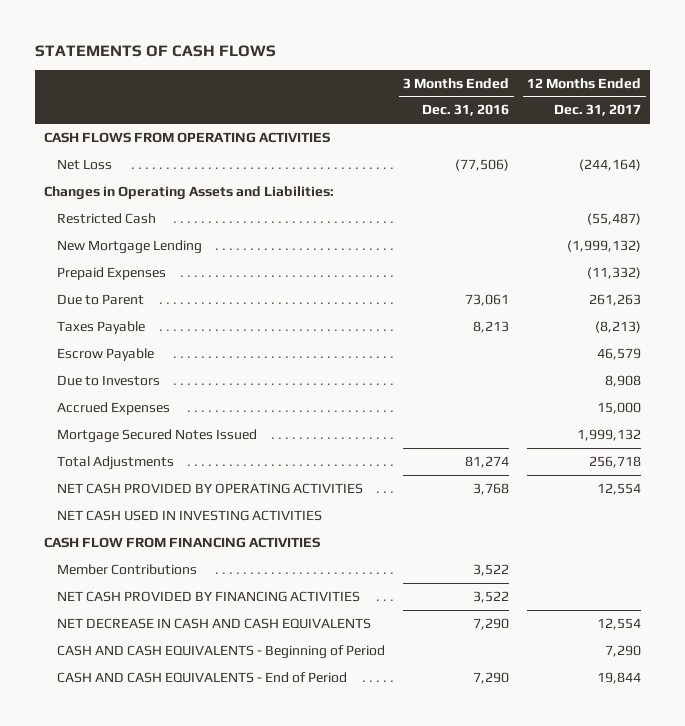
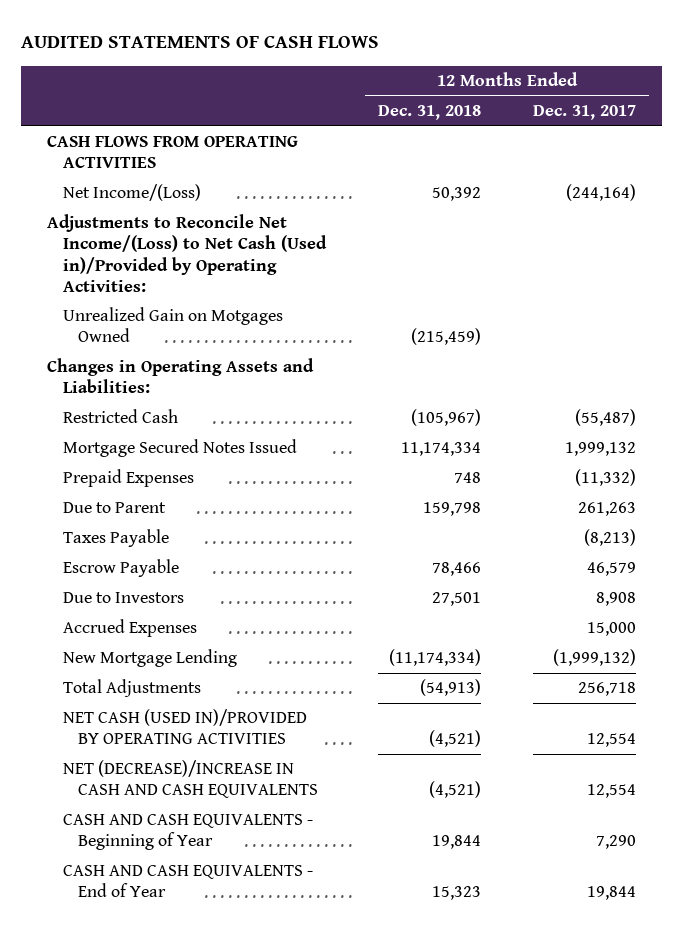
- STATEMENTS OF CASH FLOWS
+ AUDITED STATEMENTS OF CASH FLOWS
- | 3 Months Ended Dec. 31, 2016 | 12 Months Ended Dec. 31, 2017
+ | 12 Months Ended Dec. 31, 2018 | 12 Months Ended Dec. 31, 2017
- Net Loss | (77,506) | (244,164)
+ Net Income/(Loss) | 50,392 | (244,164)
+ Adjustments to Reconcile Net Income/(Loss) to Net Cash (Used in)/Provided by Operating Activities:
+ Unrealized Gain on Motgages Owned | (215,459) |
moved up: Mortgage Secured Notes Issued | 11,174,334 | 1,999,132
moved down: New Mortgage Lending | (11,174,334) | (1,999,132)
- NET CASH PROVIDED BY OPERATING ACTIVITIES | 3,768 | 12,554
- NET CASH USED IN INVESTING ACTIVITIES
- CASH FLOW FROM FINANCING ACTIVITIES
- Member Contributions | 3,522 |
- NET CASH PROVIDED BY FINANCING ACTIVITIES | 3,522 |
- NET DECREASE IN CASH AND CASH EQUIVALENTS | 7,290 | 12,554
- CASH AND CASH EQUIVALENTS - Beginning of Period | | 7,290
- CASH AND CASH EQUIVALENTS - End of Period | 7,290 | 19,844
+ NET CASH (USED IN)/PROVIDED BY OPERATING ACTIVITIES | (4,521) | 12,554
+ NET (DECREASE)/INCREASE IN CASH AND CASH EQUIVALENTS | (4,521) | 12,554
+ CASH AND CASH EQUIVALENTS - Beginning of Year | 19,844 | 7,290
+ CASH AND CASH EQUIVALENTS - End of Year | 15,323 | 19,844

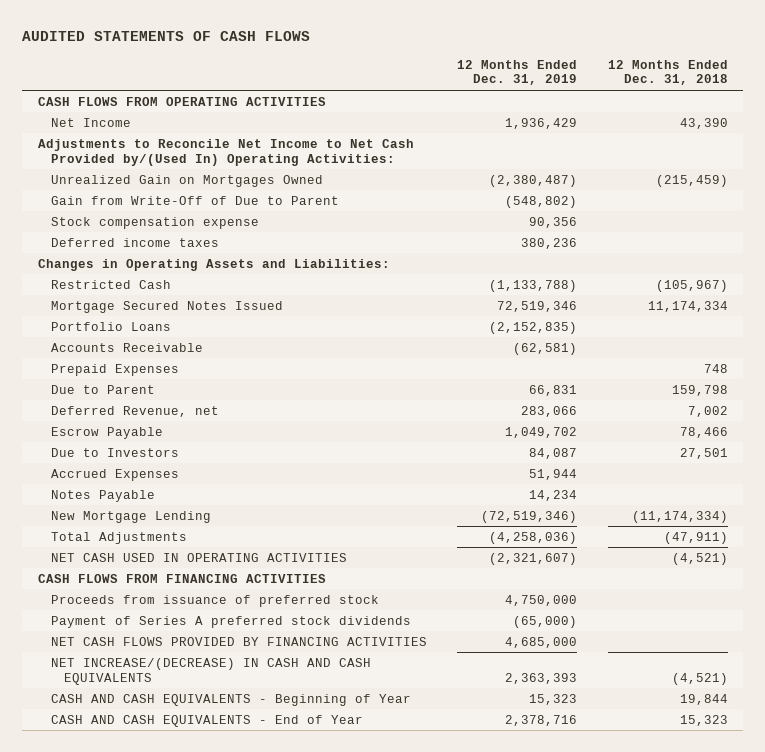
- | 12 Months Ended Dec. 31, 2018 | 12 Months Ended Dec. 31, 2017
+ | 12 Months Ended Dec. 31, 2019 | 12 Months Ended Dec. 31, 2018
- Net Income/(Loss) | 50,392 | (244,164)
- Adjustments to Reconcile Net Income/(Loss) to Net Cash (Used in)/Provided by Operating Activities:
- Unrealized Gain on Motgages Owned | (215,459) |
+ Net Income | 1,936,429 | 43,390
+ Adjustments to Reconcile Net Income to Net Cash Provided by/(Used In) Operating Activities:
+ Unrealized Gain on Mortgages Owned | (2,380,487) | (215,459)
+ Gain from Write-Off of Due to Parent | (548,802) |
+ Stock compensation expense | 90,356 |
+ Deferred income taxes | 380,236 |
+ Portfolio Loans | (2,152,835) |
+ Accounts Receivable | (62,581) |
- Taxes Payable | | (8,213)
+ Deferred Revenue, net | 283,066 | 7,002
+ Notes Payable | 14,234 |
- Total Adjustments | (54,913) | 256,718
- NET CASH (USED IN)/PROVIDED BY OPERATING ACTIVITIES | (4,521) | 12,554
- NET (DECREASE)/INCREASE IN CASH AND CASH EQUIVALENTS | (4,521) | 12,554
+ Total Adjustments | (4,258,036) | (47,911)
+ NET CASH USED IN OPERATING ACTIVITIES | (2,321,607) | (4,521)
+ CASH FLOWS FROM FINANCING ACTIVITIES
+ Proceeds from issuance of preferred stock | 4,750,000 |
+ Payment of Series A preferred stock dividends | (65,000) |
+ NET CASH FLOWS PROVIDED BY FINANCING ACTIVITIES | 4,685,000 |
+ NET INCREASE/(DECREASE) IN CASH AND CASH EQUIVALENTS | 2,363,393 | (4,521)

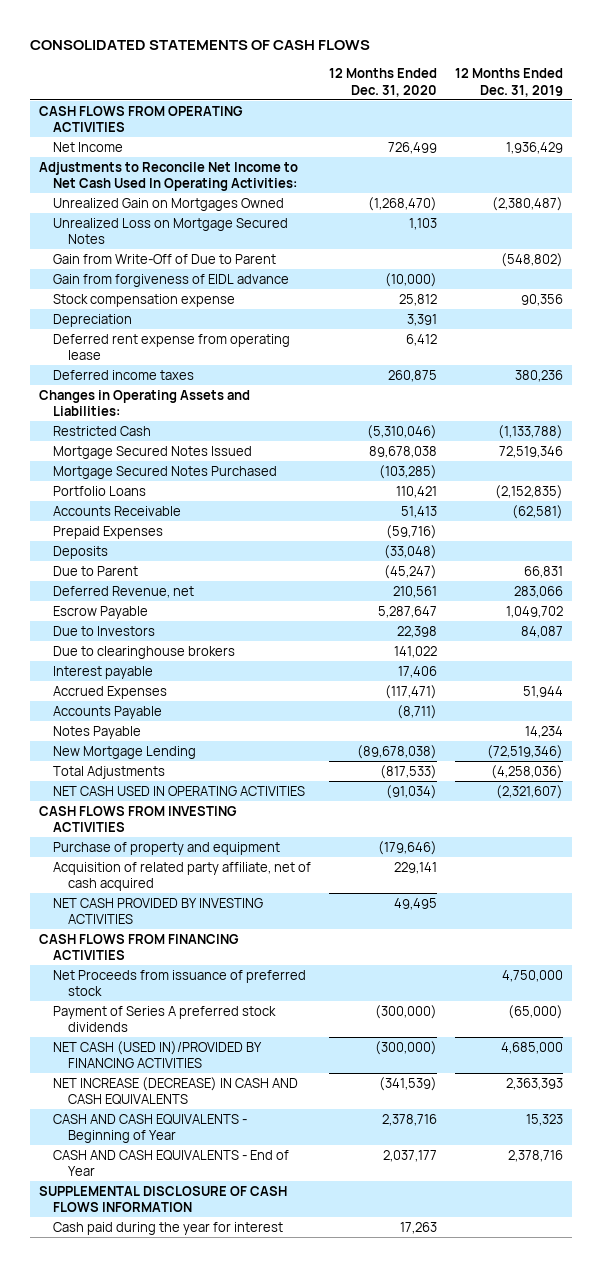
- AUDITED STATEMENTS OF CASH FLOWS
+ CONSOLIDATED STATEMENTS OF CASH FLOWS
- | 12 Months Ended Dec. 31, 2019 | 12 Months Ended Dec. 31, 2018
+ | 12 Months Ended Dec. 31, 2020 | 12 Months Ended Dec. 31, 2019
- Adjustments to Reconcile Net Income to Net Cash Provided by/(Used In) Operating Activities:
+ Adjustments to Reconcile Net Income to Net Cash Used In Operating Activities:
+ Unrealized Loss on Mortgage Secured Notes | 1,103 |
+ Gain from forgiveness of EIDL advance | (10,000) |
+ Depreciation | 3,391 |
+ Deferred rent expense from operating lease | 6,412 |
+ Mortgage Secured Notes Purchased | (103,285) |
+ Deposits | (33,048) |
+ Due to clearinghouse brokers | 141,022 |
+ Interest payable | 17,406 |
+ Accounts Payable | (8,711) |
+ CASH FLOWS FROM INVESTING ACTIVITIES
+ Purchase of property and equipment | (179,646) |
+ Acquisition of related party affiliate, net of cash acquired | 229,141 |
+ NET CASH PROVIDED BY INVESTING ACTIVITIES | 49,495 |
- Proceeds from issuance of preferred stock | 4,750,000 |
+ Net Proceeds from issuance of preferred stock | | 4,750,000
- NET CASH FLOWS PROVIDED BY FINANCING ACTIVITIES | 4,685,000 |
- NET INCREASE/(DECREASE) IN CASH AND CASH EQUIVALENTS | 2,363,393 | (4,521)
+ NET CASH (USED IN)/PROVIDED BY FINANCING ACTIVITIES | (300,000) | 4,685,000
+ NET INCREASE (DECREASE) IN CASH AND CASH EQUIVALENTS | (341,539) | 2,363,393
+ SUPPLEMENTAL DISCLOSURE OF CASH FLOWS INFORMATION
+ Cash paid during the year for interest | 17,263 |

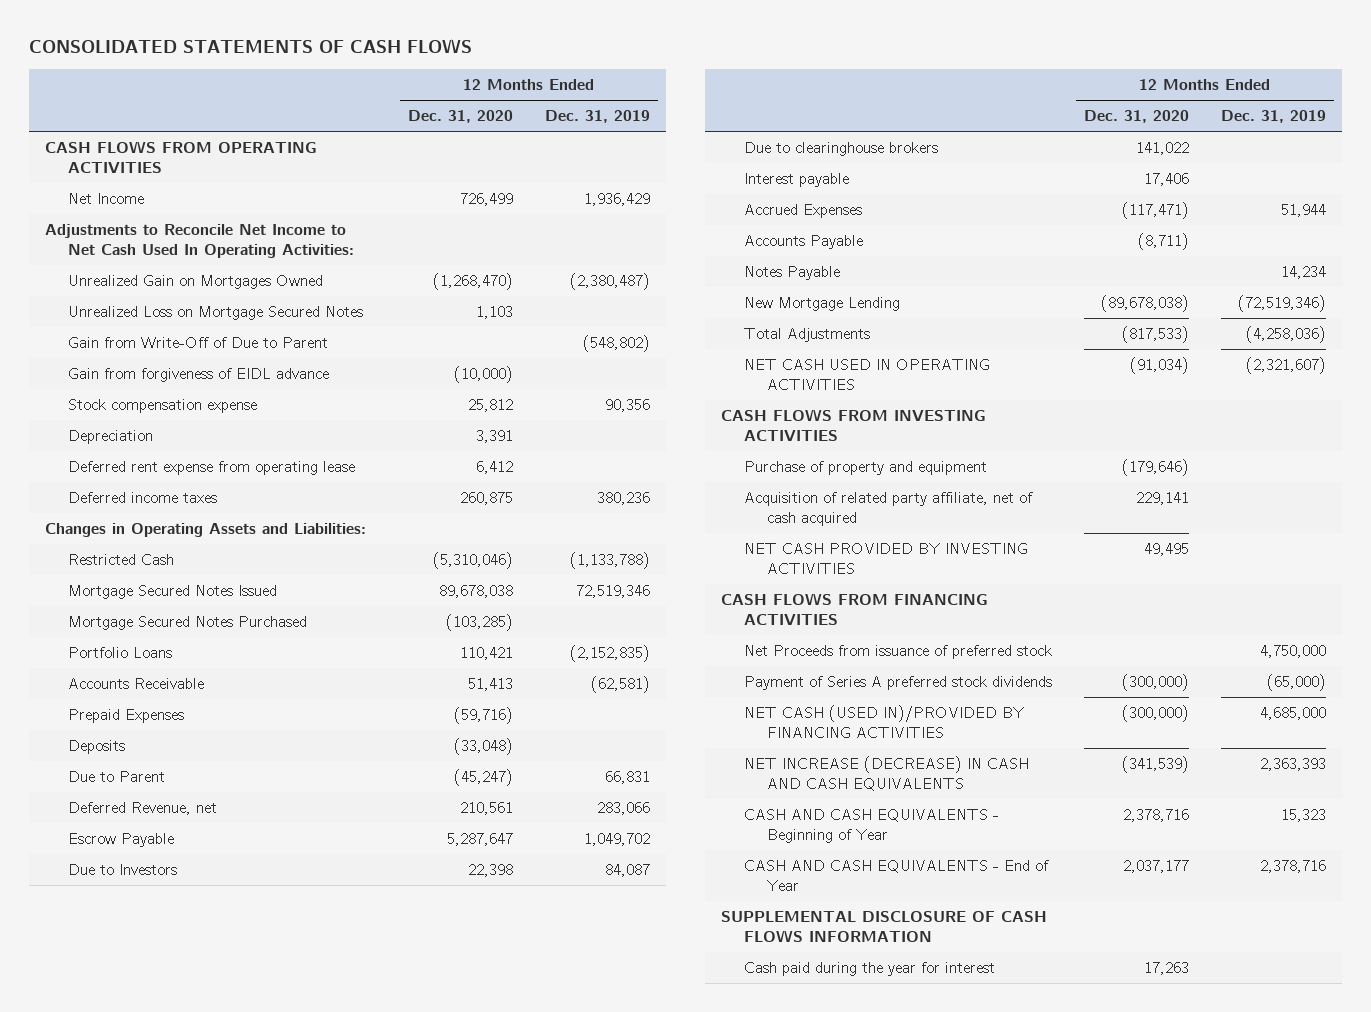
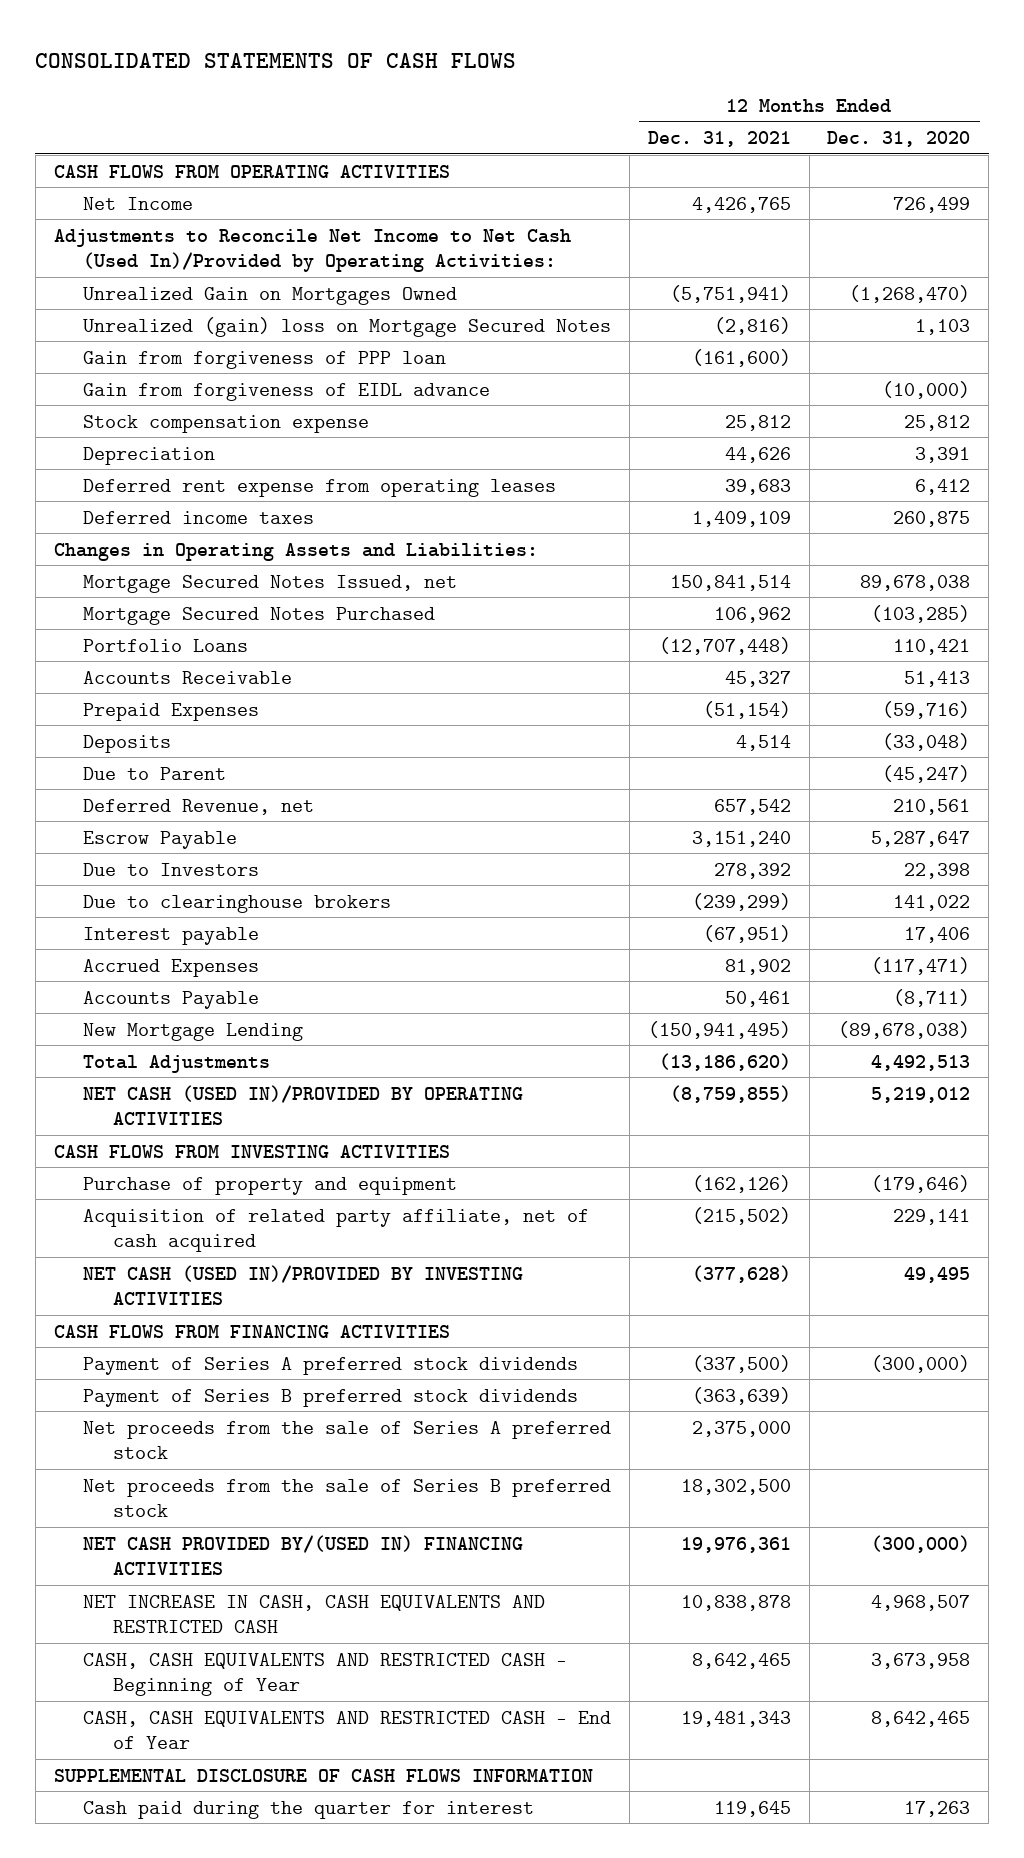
- | 12 Months Ended Dec. 31, 2020 | 12 Months Ended Dec. 31, 2019
+ | 12 Months Ended Dec. 31, 2021 | 12 Months Ended Dec. 31, 2020
- Adjustments to Reconcile Net Income to Net Cash Used In Operating Activities:
+ Adjustments to Reconcile Net Income to Net Cash (Used In)/Provided by Operating Activities:
- Unrealized Loss on Mortgage Secured Notes | 1,103 |
- Gain from Write-Off of Due to Parent | | (548,802)
+ Unrealized (gain) loss on Mortgage Secured Notes | (2,816) | 1,103
+ Gain from forgiveness of PPP loan | (161,600) |
- Deferred rent expense from operating lease | 6,412 |
+ Deferred rent expense from operating leases | 39,683 | 6,412
- Restricted Cash | (5,310,046) | (1,133,788)
- Mortgage Secured Notes Issued | 89,678,038 | 72,519,346
+ Mortgage Secured Notes Issued, net | 150,841,514 | 89,678,038
- Notes Payable | | 14,234
- Total Adjustments | (817,533) | (4,258,036)
- NET CASH USED IN OPERATING ACTIVITIES | (91,034) | (2,321,607)
+ Total Adjustments | (13,186,620) | 4,492,513
+ NET CASH (USED IN)/PROVIDED BY OPERATING ACTIVITIES | (8,759,855) | 5,219,012
- NET CASH PROVIDED BY INVESTING ACTIVITIES | 49,495 |
+ NET CASH (USED IN)/PROVIDED BY INVESTING ACTIVITIES | (377,628) | 49,495
- Net Proceeds from issuance of preferred stock | | 4,750,000
- NET CASH (USED IN)/PROVIDED BY FINANCING ACTIVITIES | (300,000) | 4,685,000
- NET INCREASE (DECREASE) IN CASH AND CASH EQUIVALENTS | (341,539) | 2,363,393
- CASH AND CASH EQUIVALENTS - Beginning of Year | 2,378,716 | 15,323
- CASH AND CASH EQUIVALENTS - End of Year | 2,037,177 | 2,378,716
+ Payment of Series B preferred stock dividends | (363,639) |
+ Net proceeds from the sale of Series A preferred stock | 2,375,000 |
+ Net proceeds from the sale of Series B preferred stock | 18,302,500 |
+ NET CASH PROVIDED BY/(USED IN) FINANCING ACTIVITIES | 19,976,361 | (300,000)
+ NET INCREASE IN CASH, CASH EQUIVALENTS AND RESTRICTED CASH | 10,838,878 | 4,968,507
+ CASH, CASH EQUIVALENTS AND RESTRICTED CASH - Beginning of Year | 8,642,465 | 3,673,958
+ CASH, CASH EQUIVALENTS AND RESTRICTED CASH - End of Year | 19,481,343 | 8,642,465
- Cash paid during the year for interest | 17,263 |
+ Cash paid during the quarter for interest | 119,645 | 17,263

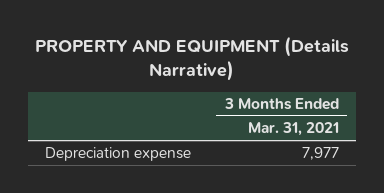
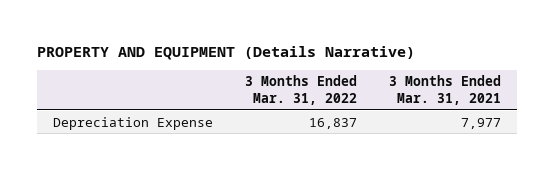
- | 3 Months Ended Mar. 31, 2021
+ | 3 Months Ended Mar. 31, 2022 | 3 Months Ended Mar. 31, 2021
- Depreciation expense | 7,977
+ Depreciation Expense | 16,837 | 7,977

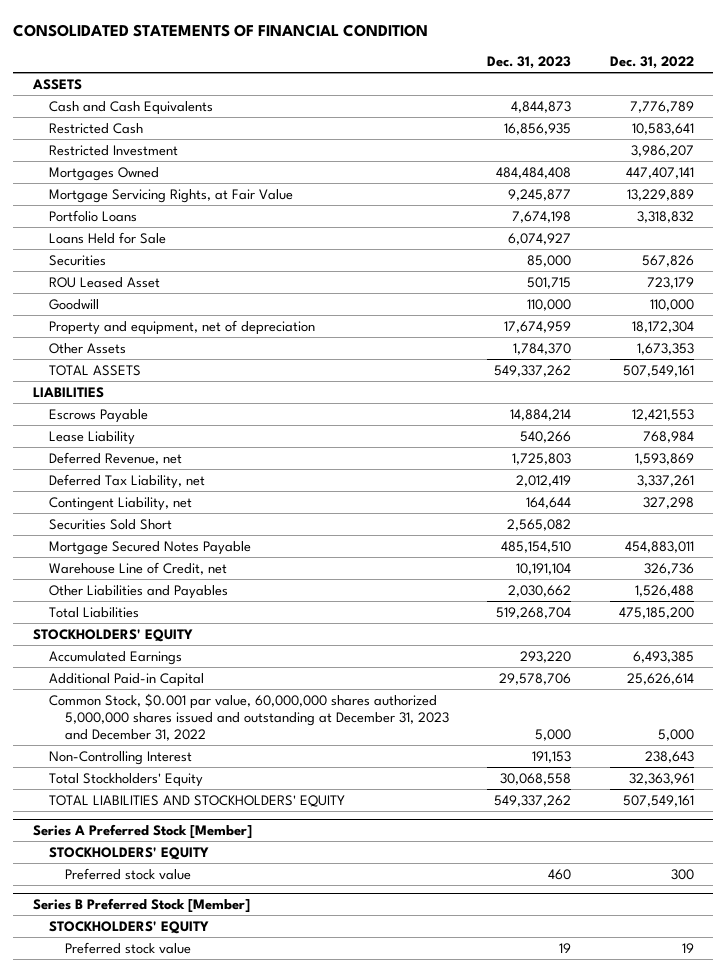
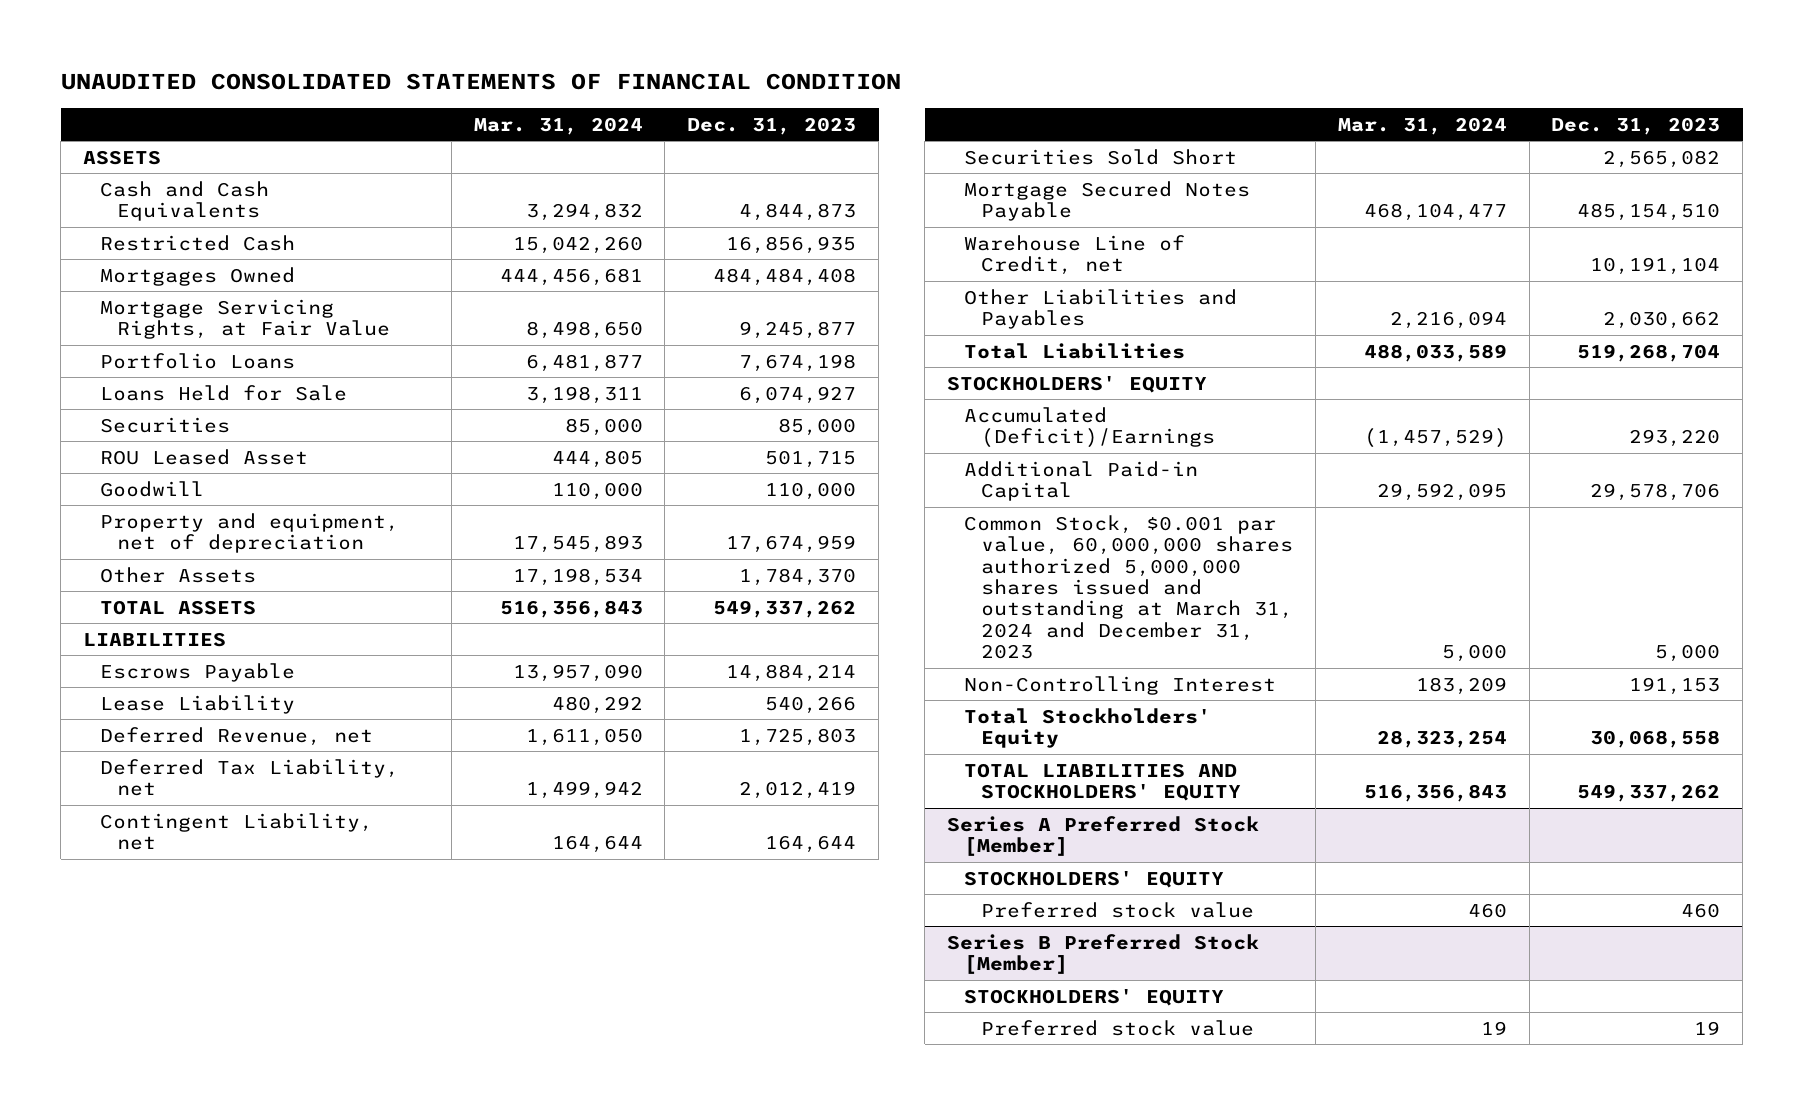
- CONSOLIDATED STATEMENTS OF FINANCIAL CONDITION
+ UNAUDITED CONSOLIDATED STATEMENTS OF FINANCIAL CONDITION
- | Dec. 31, 2023 | Dec. 31, 2022
+ | Mar. 31, 2024 | Dec. 31, 2023
- Restricted Investment | | 3,986,207
- Accumulated Earnings | 293,220 | 6,493,385
+ Accumulated (Deficit)/Earnings | (1,457,529) | 293,220
- Common Stock, $0.001 par value, 60,000,000 shares authorized 5,000,000 shares issued and outstanding at December 31, 2023 and December 31, 2022 | 5,000 | 5,000
+ Common Stock, $0.001 par value, 60,000,000 shares authorized 5,000,000 shares issued and outstanding at March 31, 2024 and December 31, 2023 | 5,000 | 5,000

